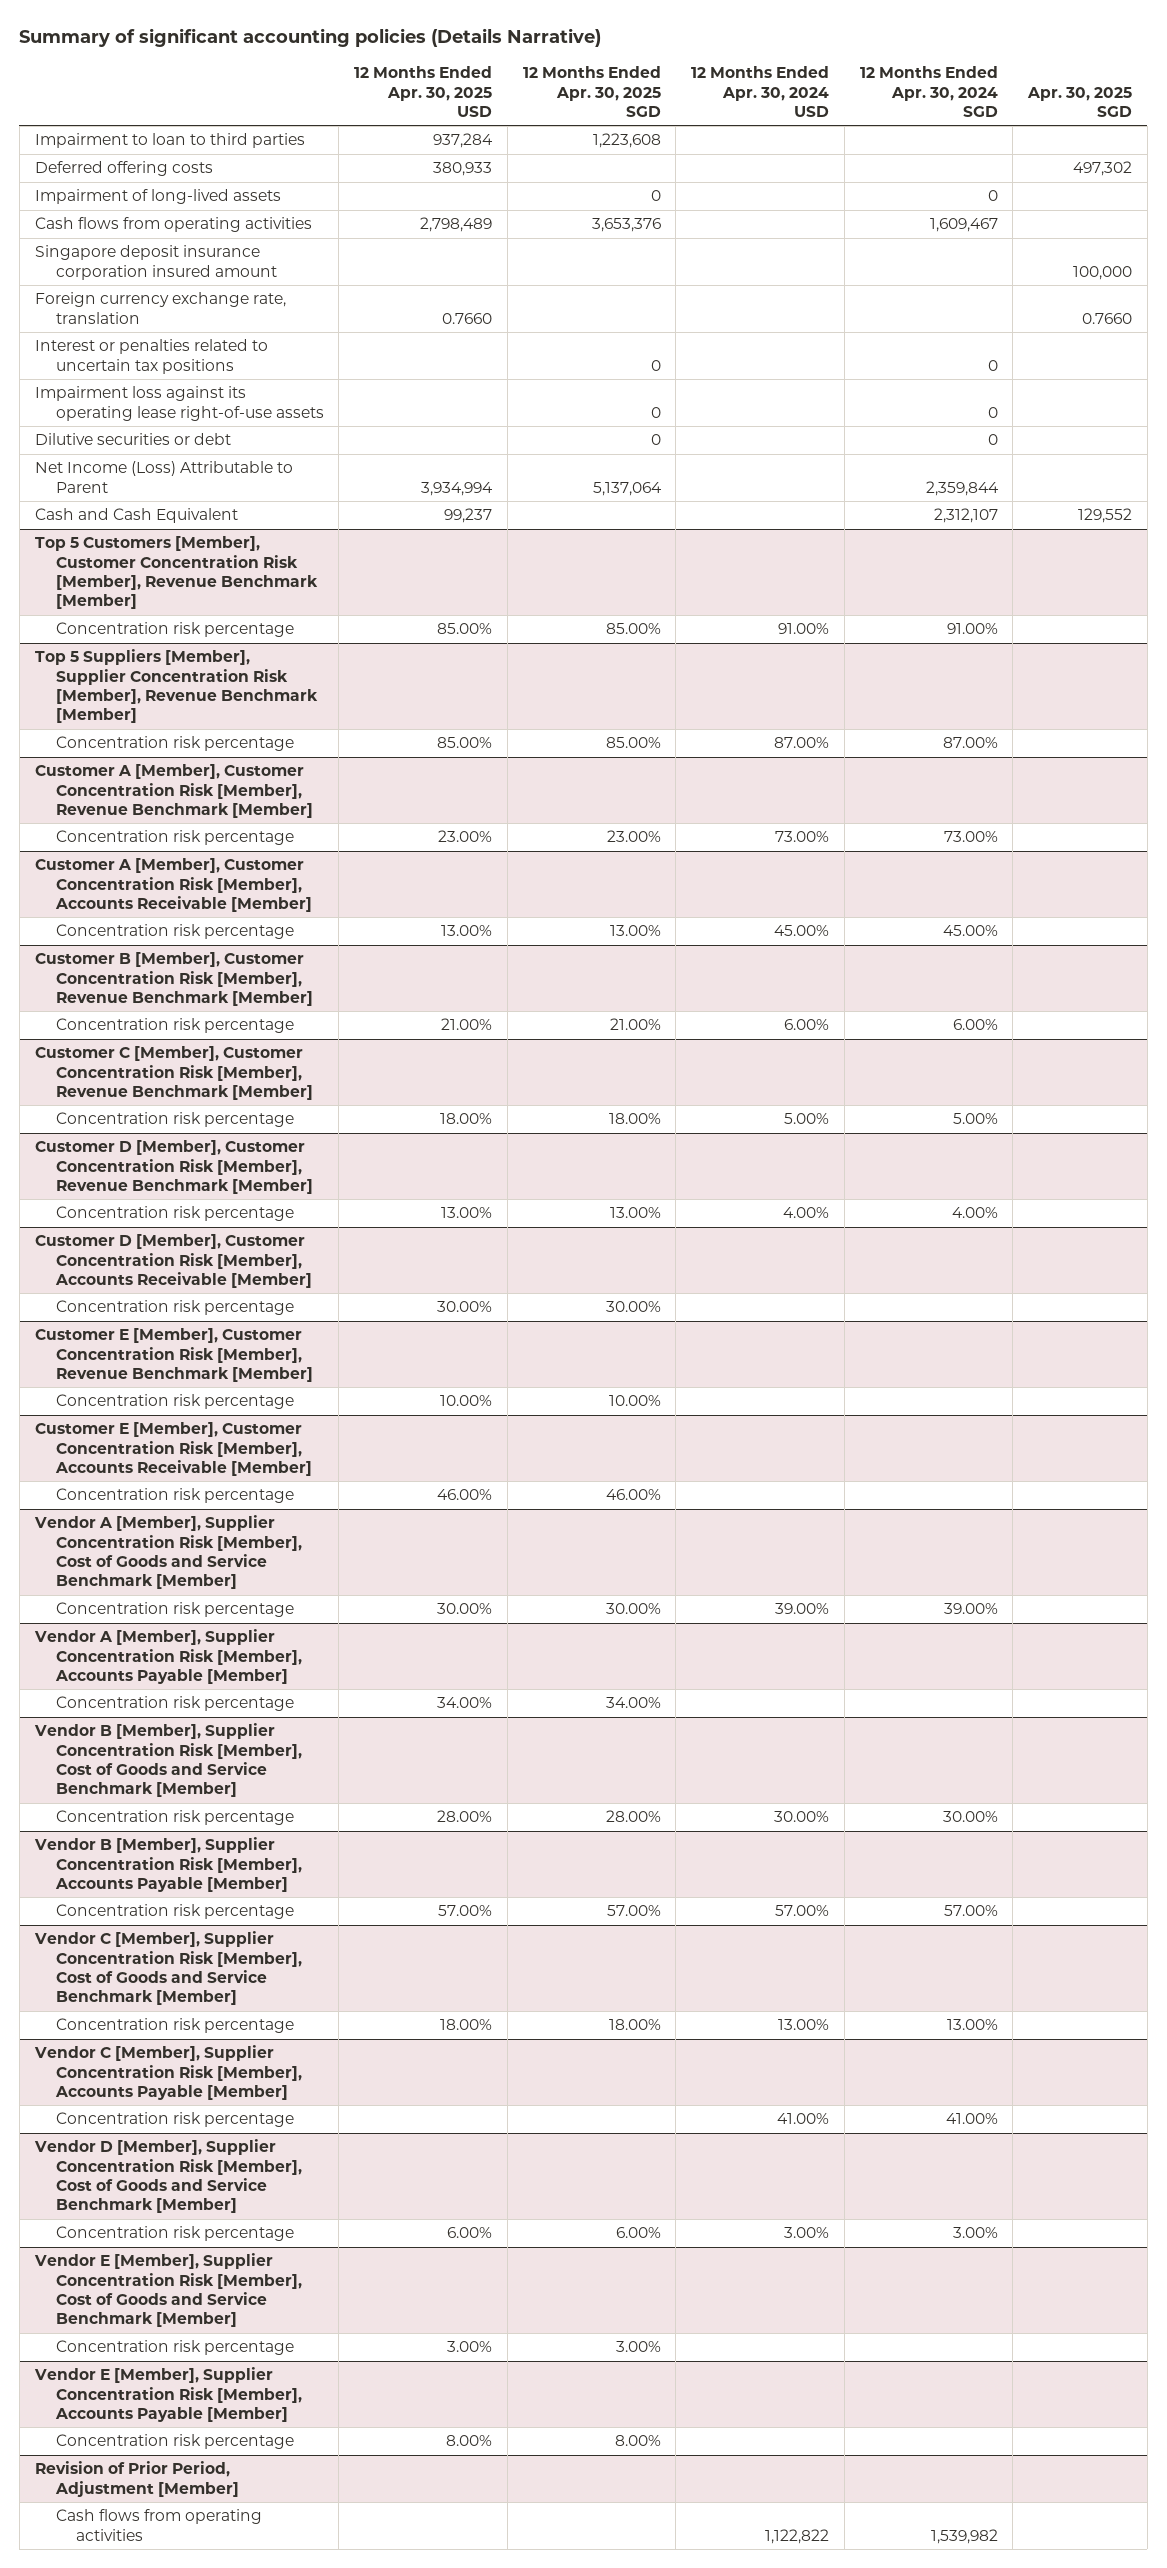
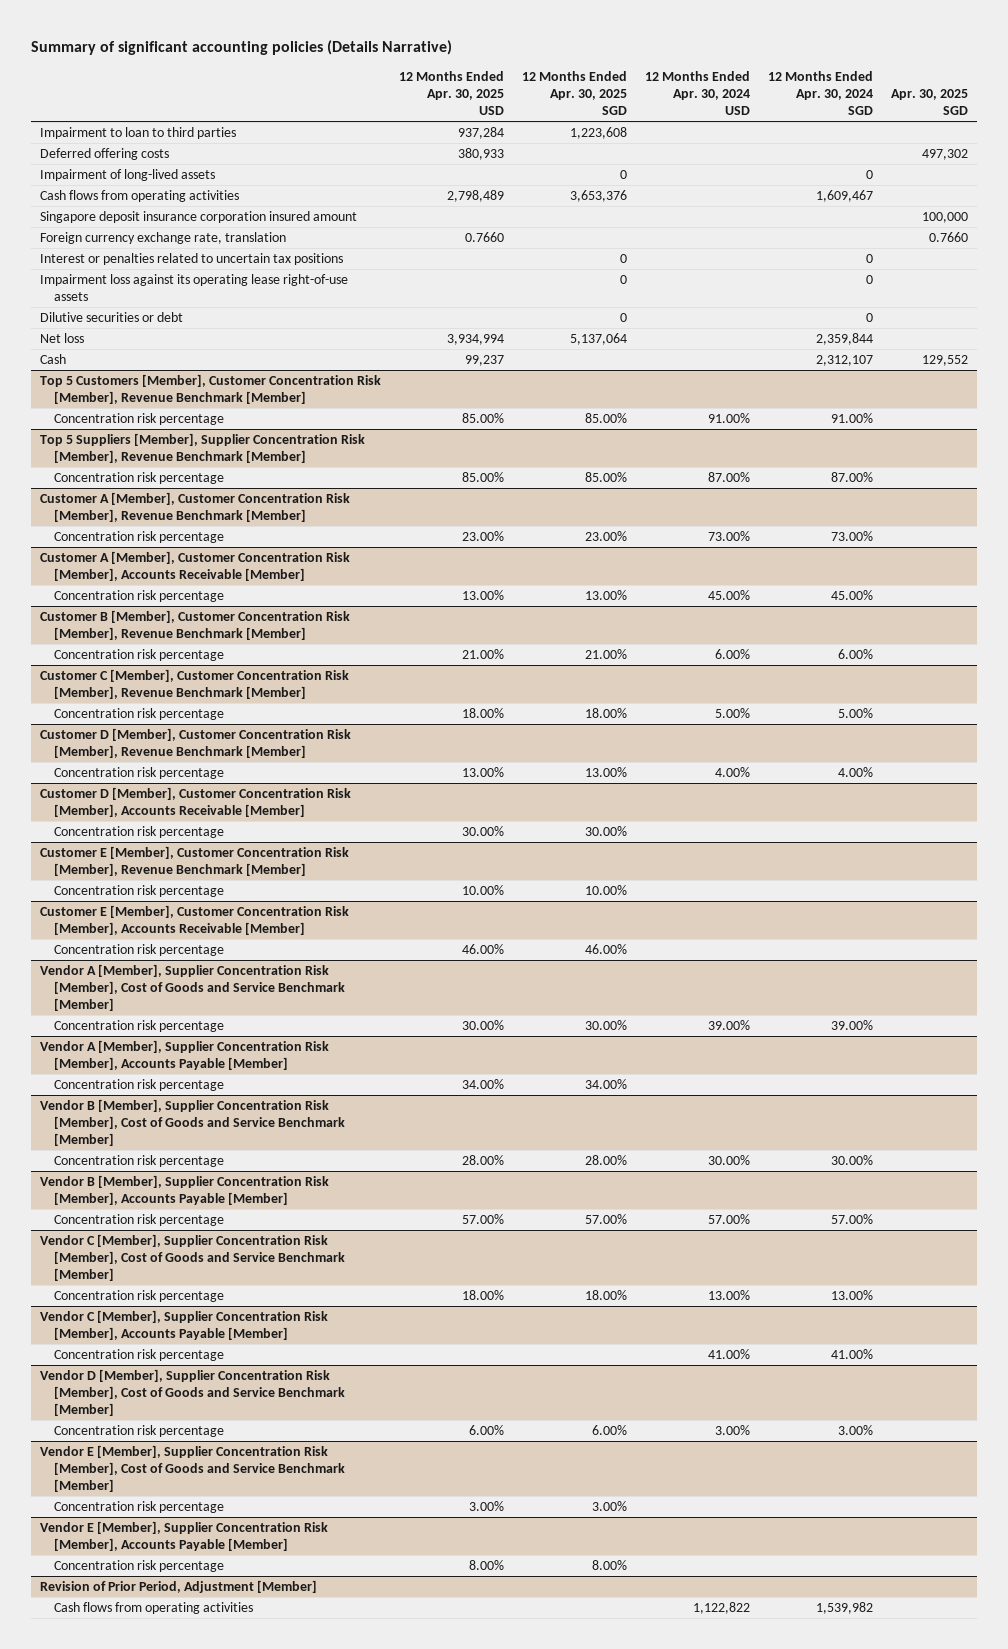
- Net Income (Loss) Attributable to Parent | 3,934,994 | 5,137,064 | | 2,359,844 |
- Cash and Cash Equivalent | 99,237 | | | 2,312,107 | 129,552
+ Net loss | 3,934,994 | 5,137,064 | | 2,359,844 |
+ Cash | 99,237 | | | 2,312,107 | 129,552

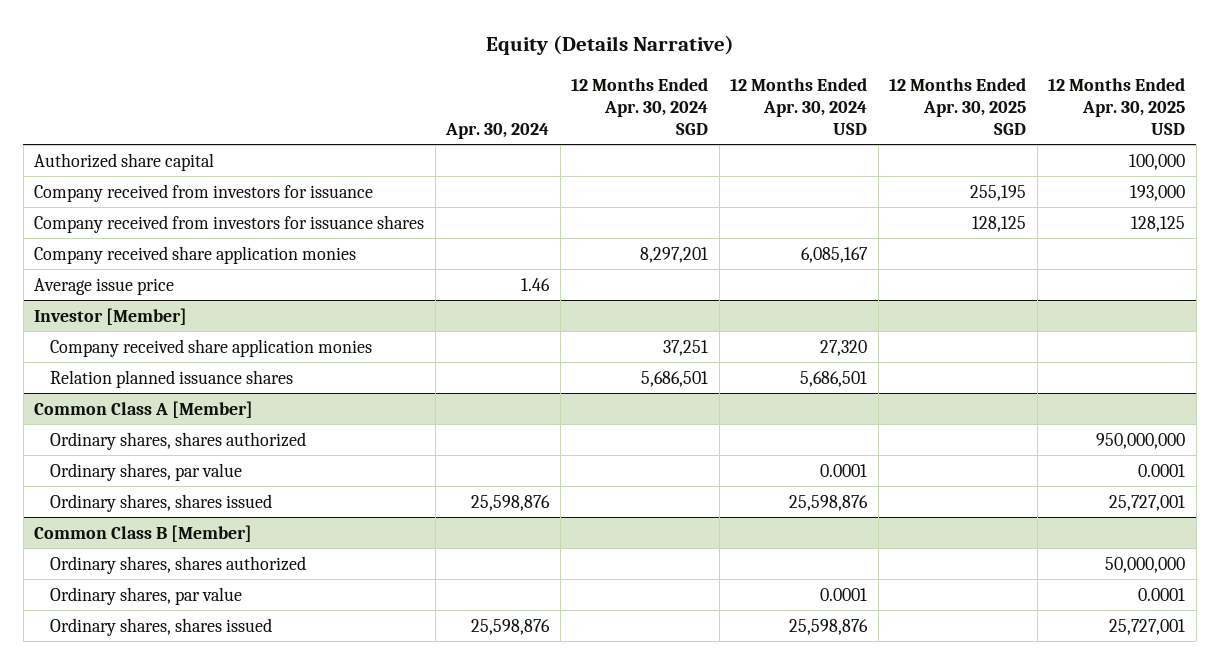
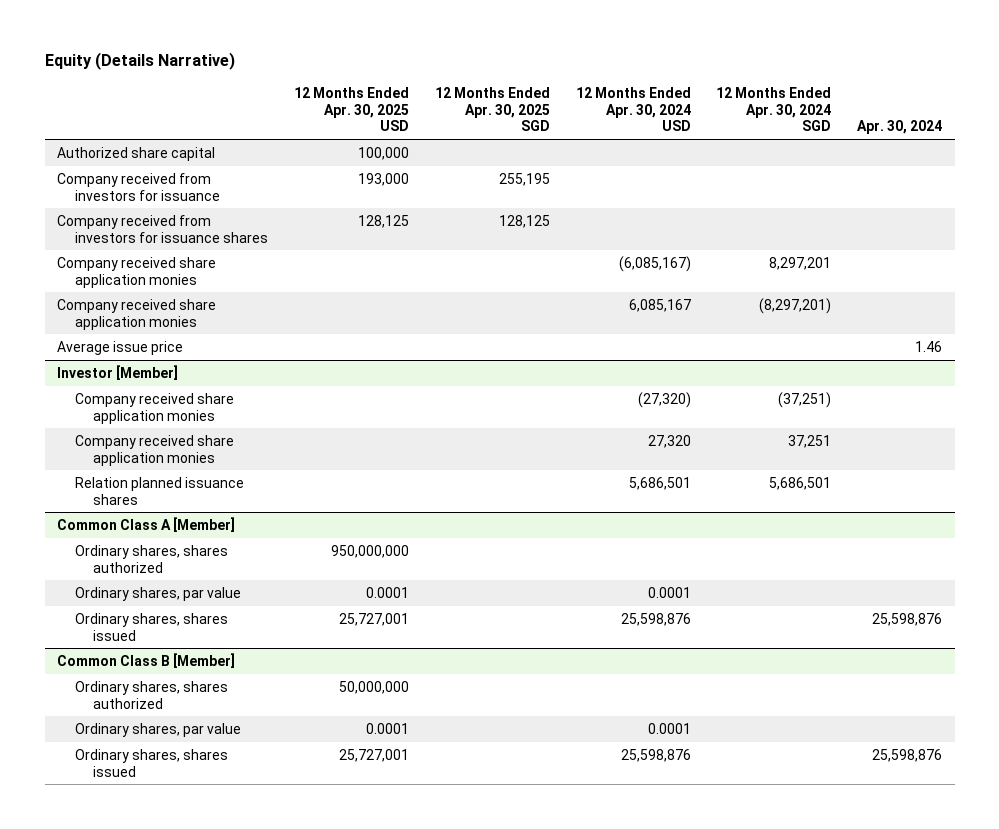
- | Apr. 30, 2024 | 12 Months Ended Apr. 30, 2024 SGD | 12 Months Ended Apr. 30, 2024 USD | 12 Months Ended Apr. 30, 2025 SGD | 12 Months Ended Apr. 30, 2025 USD
+ | 12 Months Ended Apr. 30, 2025 USD | 12 Months Ended Apr. 30, 2025 SGD | 12 Months Ended Apr. 30, 2024 USD | 12 Months Ended Apr. 30, 2024 SGD | Apr. 30, 2024
- Company received share application monies | | 8,297,201 | 6,085,167 | |
+ Company received share application monies | | | (6,085,167) | 8,297,201 |
+ Company received share application monies | | | 6,085,167 | (8,297,201) |
@ Investor [Member]
+ Company received share application monies | | | (27,320) | (37,251) |

